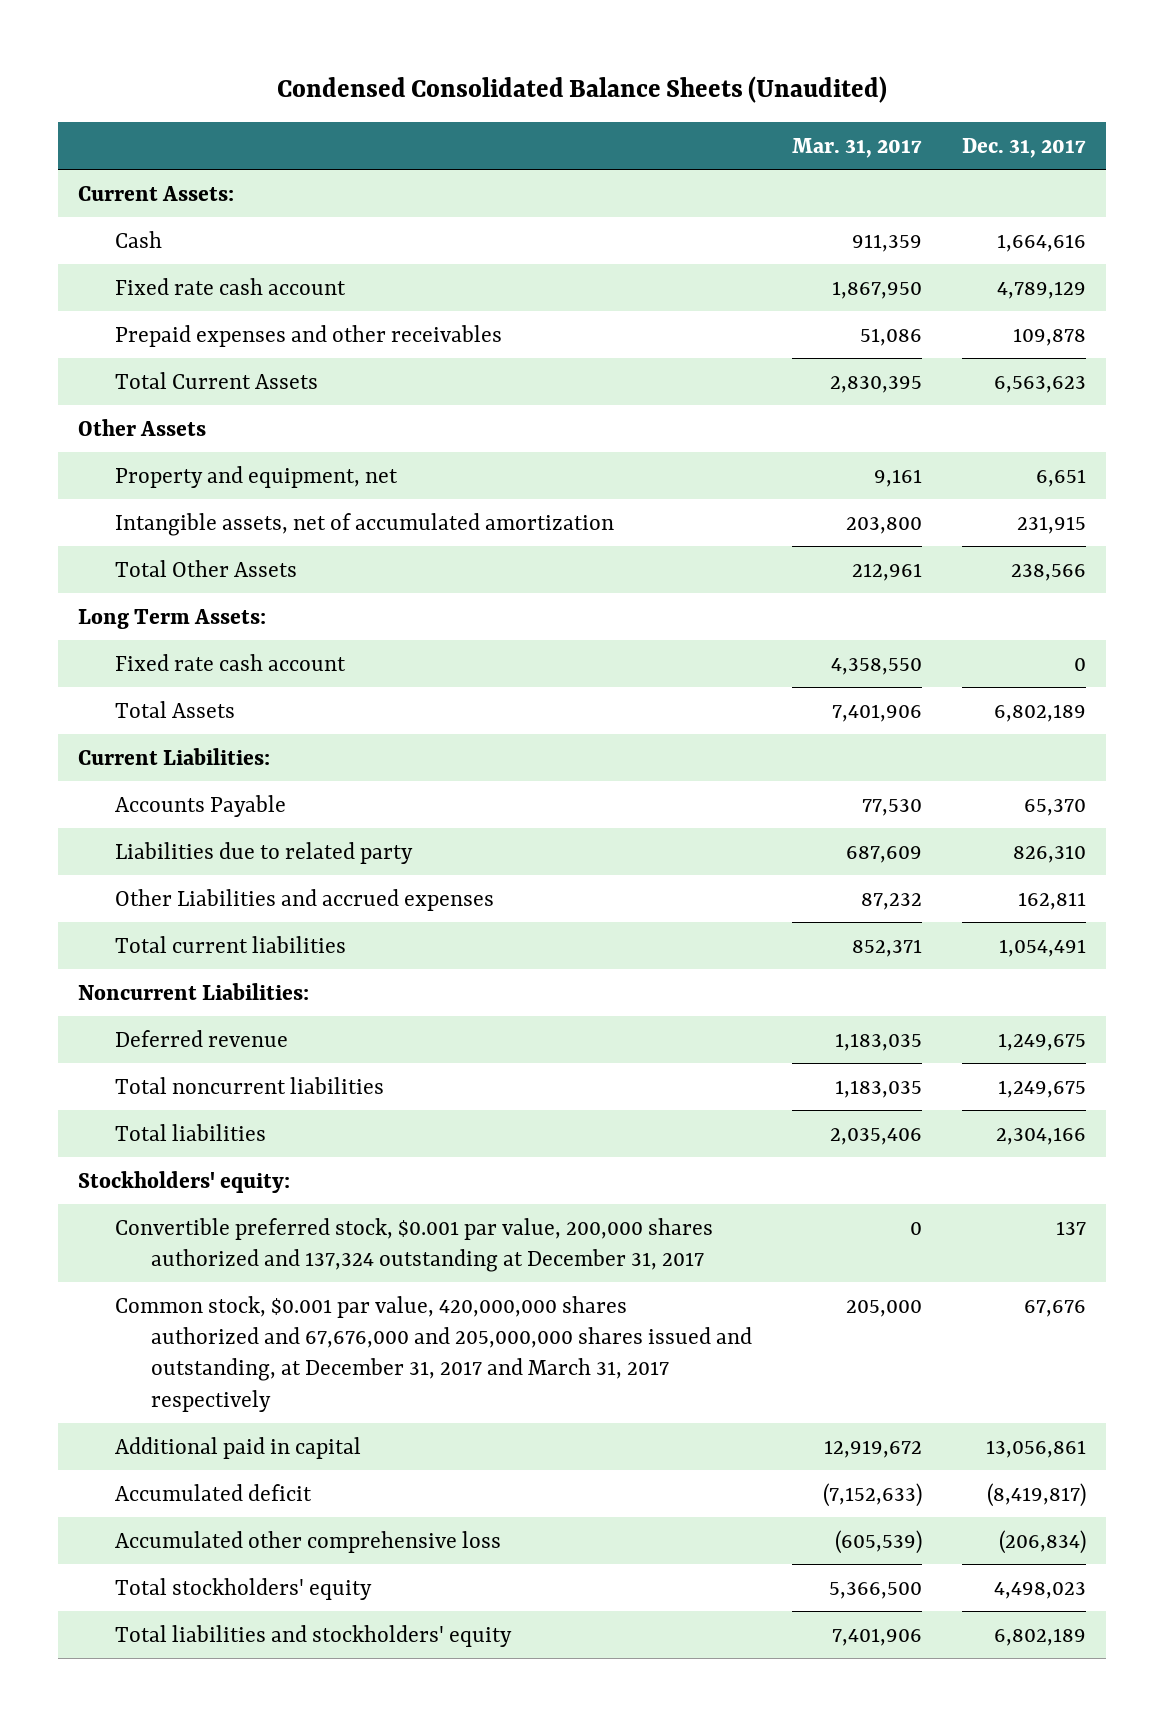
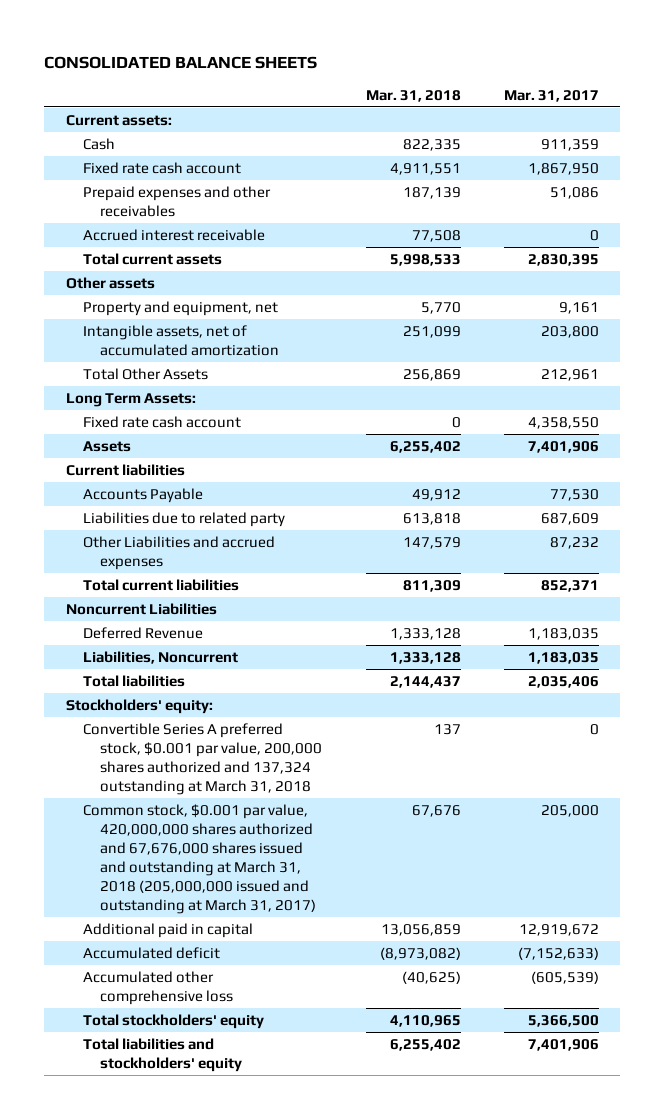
- Condensed Consolidated Balance Sheets (Unaudited)
+ CONSOLIDATED BALANCE SHEETS
- | Mar. 31, 2017 | Dec. 31, 2017
+ | Mar. 31, 2018 | Mar. 31, 2017
- Current Assets:
+ Current assets:
- Total Current Assets | 2,830,395 | 6,563,623
- Other Assets
+ Accrued interest receivable | 77,508 | 0
+ Total current assets | 5,998,533 | 2,830,395
+ Other assets
- Total Assets | 7,401,906 | 6,802,189
- Current Liabilities:
+ Assets | 6,255,402 | 7,401,906
+ Current liabilities
- Noncurrent Liabilities:
- Deferred revenue | 1,183,035 | 1,249,675
- Total noncurrent liabilities | 1,183,035 | 1,249,675
+ Noncurrent Liabilities
+ Deferred Revenue | 1,333,128 | 1,183,035
+ Liabilities, Noncurrent | 1,333,128 | 1,183,035
- Convertible preferred stock, $0.001 par value, 200,000 shares authorized and 137,324 outstanding at December 31, 2017 | 0 | 137
- Common stock, $0.001 par value, 420,000,000 shares authorized and 67,676,000 and 205,000,000 shares issued and outstanding, at December 31, 2017 and March 31, 2017 respectively | 205,000 | 67,676
+ Convertible Series A preferred stock, $0.001 par value, 200,000 shares authorized and 137,324 outstanding at March 31, 2018 | 137 | 0
+ Common stock, $0.001 par value, 420,000,000 shares authorized and 67,676,000 shares issued and outstanding at March 31, 2018 (205,000,000 issued and outstanding at March 31, 2017) | 67,676 | 205,000

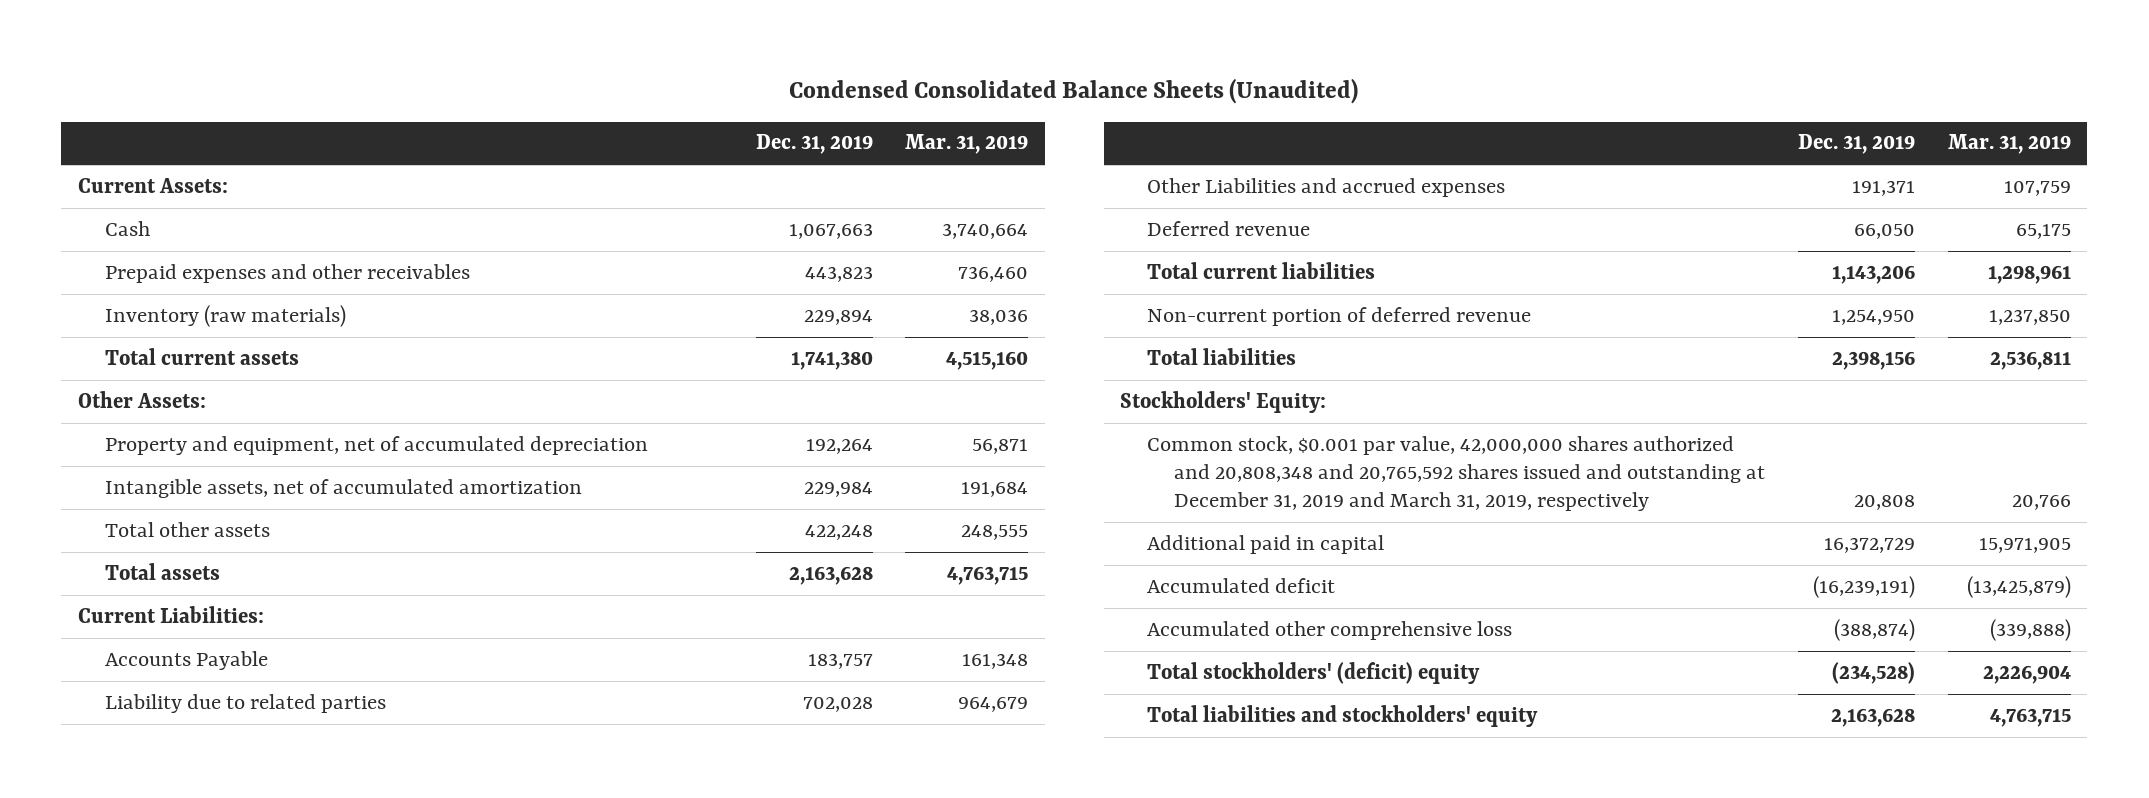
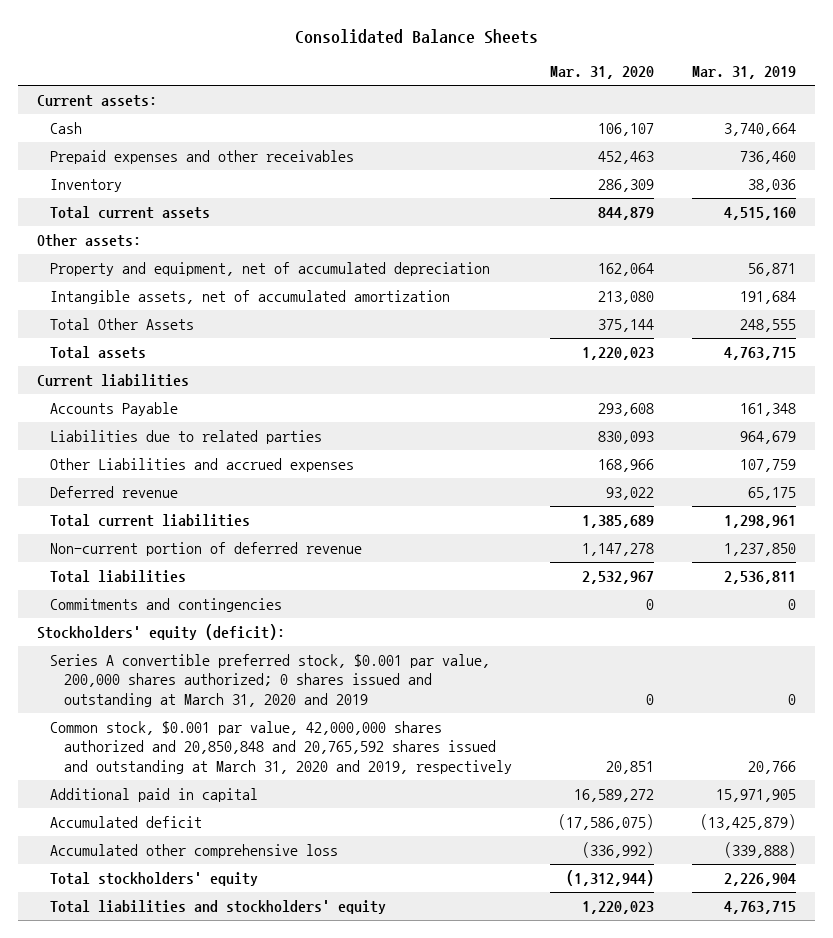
- Condensed Consolidated Balance Sheets (Unaudited)
+ Consolidated Balance Sheets
- | Dec. 31, 2019 | Mar. 31, 2019
+ | Mar. 31, 2020 | Mar. 31, 2019
- Current Assets:
+ Current assets:
- Inventory (raw materials) | 229,894 | 38,036
+ Inventory | 286,309 | 38,036
- Other Assets:
+ Other assets:
- Total other assets | 422,248 | 248,555
+ Total Other Assets | 375,144 | 248,555
- Current Liabilities:
+ Current liabilities
- Liability due to related parties | 702,028 | 964,679
+ Liabilities due to related parties | 830,093 | 964,679
- Stockholders' Equity:
- Common stock, $0.001 par value, 42,000,000 shares authorized and 20,808,348 and 20,765,592 shares issued and outstanding at December 31, 2019 and March 31, 2019, respectively | 20,808 | 20,766
+ Commitments and contingencies | 0 | 0
+ Stockholders' equity (deficit):
+ Series A convertible preferred stock, $0.001 par value, 200,000 shares authorized; 0 shares issued and outstanding at March 31, 2020 and 2019 | 0 | 0
+ Common stock, $0.001 par value, 42,000,000 shares authorized and 20,850,848 and 20,765,592 shares issued and outstanding at March 31, 2020 and 2019, respectively | 20,851 | 20,766
- Total stockholders' (deficit) equity | (234,528) | 2,226,904
+ Total stockholders' equity | (1,312,944) | 2,226,904

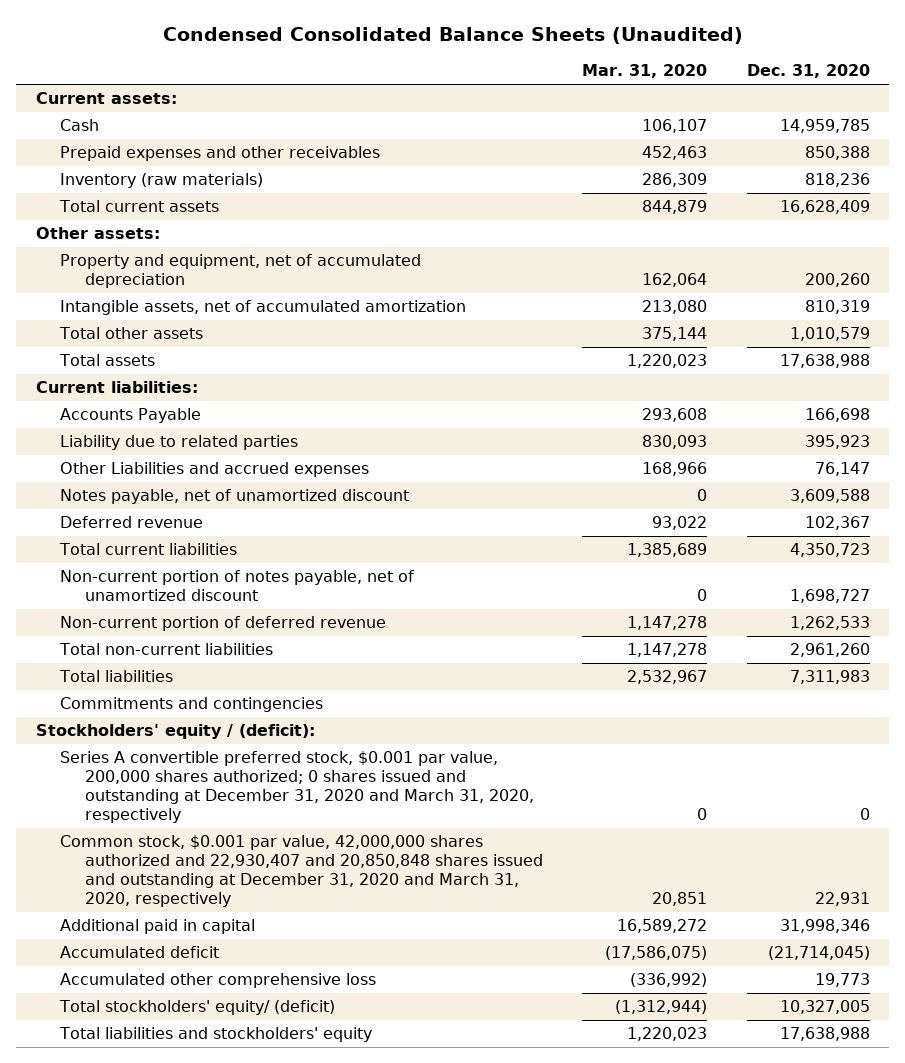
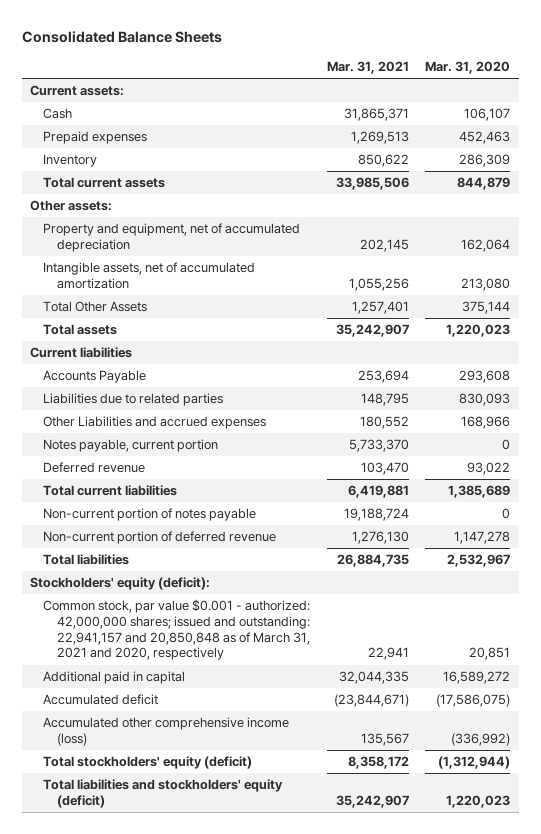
- Condensed Consolidated Balance Sheets (Unaudited)
+ Consolidated Balance Sheets
- | Mar. 31, 2020 | Dec. 31, 2020
+ | Mar. 31, 2021 | Mar. 31, 2020
- Prepaid expenses and other receivables | 452,463 | 850,388
- Inventory (raw materials) | 286,309 | 818,236
+ Prepaid expenses | 1,269,513 | 452,463
+ Inventory | 850,622 | 286,309
- Total other assets | 375,144 | 1,010,579
+ Total Other Assets | 1,257,401 | 375,144
- Current liabilities:
+ Current liabilities
- Liability due to related parties | 830,093 | 395,923
+ Liabilities due to related parties | 148,795 | 830,093
- Notes payable, net of unamortized discount | 0 | 3,609,588
+ Notes payable, current portion | 5,733,370 | 0
- Non-current portion of notes payable, net of unamortized discount | 0 | 1,698,727
+ Non-current portion of notes payable | 19,188,724 | 0
- Total non-current liabilities | 1,147,278 | 2,961,260
- Commitments and contingencies
- Stockholders' equity / (deficit):
- Series A convertible preferred stock, $0.001 par value, 200,000 shares authorized; 0 shares issued and outstanding at December 31, 2020 and March 31, 2020, respectively | 0 | 0
- Common stock, $0.001 par value, 42,000,000 shares authorized and 22,930,407 and 20,850,848 shares issued and outstanding at December 31, 2020 and March 31, 2020, respectively | 20,851 | 22,931
+ Stockholders' equity (deficit):
+ Common stock, par value $0.001 - authorized: 42,000,000 shares; issued and outstanding: 22,941,157 and 20,850,848 as of March 31, 2021 and 2020, respectively | 22,941 | 20,851
- Accumulated other comprehensive loss | (336,992) | 19,773
- Total stockholders' equity/ (deficit) | (1,312,944) | 10,327,005
- Total liabilities and stockholders' equity | 1,220,023 | 17,638,988
+ Accumulated other comprehensive income (loss) | 135,567 | (336,992)
+ Total stockholders' equity (deficit) | 8,358,172 | (1,312,944)
+ Total liabilities and stockholders' equity (deficit) | 35,242,907 | 1,220,023

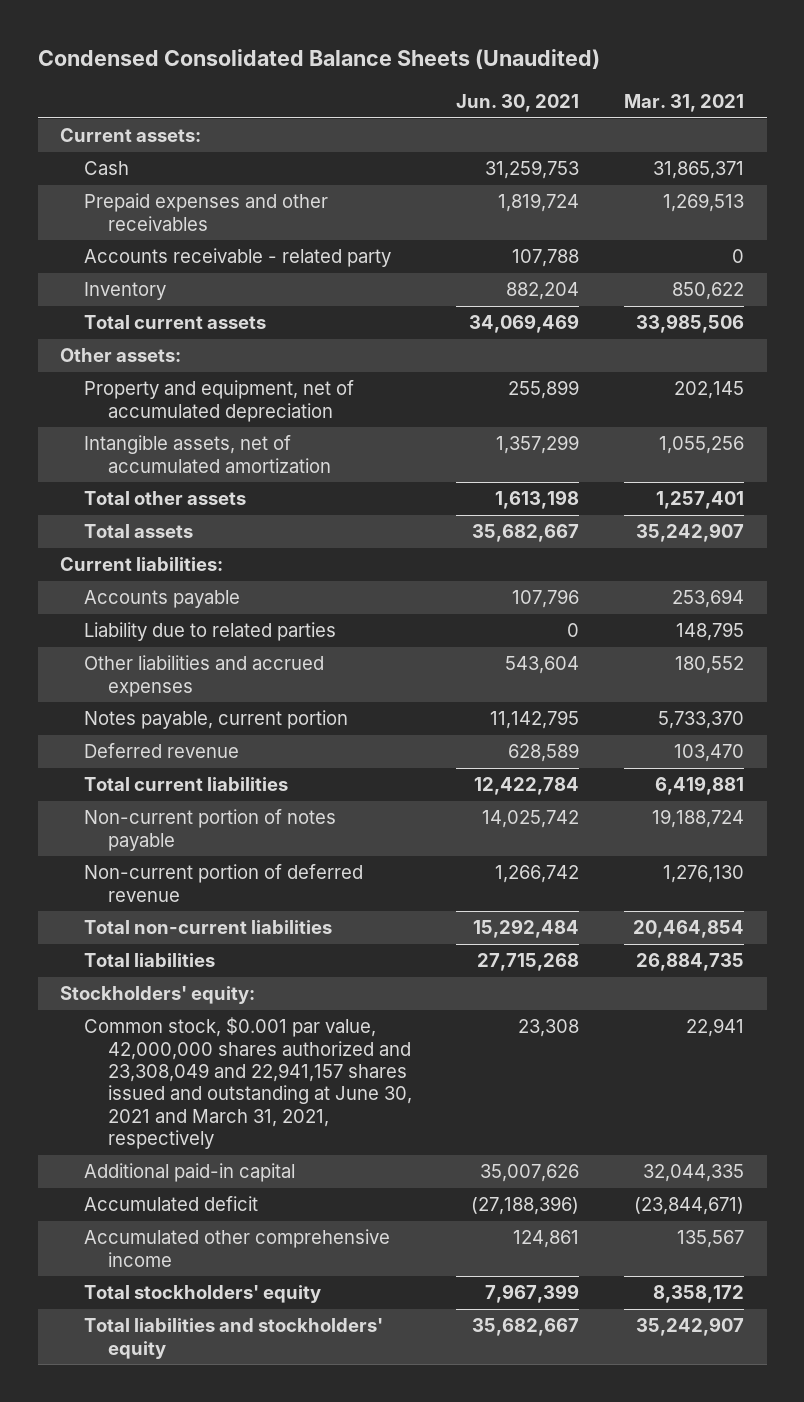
- Consolidated Balance Sheets
+ Condensed Consolidated Balance Sheets (Unaudited)
- | Mar. 31, 2021 | Mar. 31, 2020
+ | Jun. 30, 2021 | Mar. 31, 2021
- Prepaid expenses | 1,269,513 | 452,463
+ Prepaid expenses and other receivables | 1,819,724 | 1,269,513
+ Accounts receivable - related party | 107,788 | 0
- Total Other Assets | 1,257,401 | 375,144
+ Total other assets | 1,613,198 | 1,257,401
- Current liabilities
- Accounts Payable | 253,694 | 293,608
- Liabilities due to related parties | 148,795 | 830,093
- Other Liabilities and accrued expenses | 180,552 | 168,966
+ Current liabilities:
+ Accounts payable | 107,796 | 253,694
+ Liability due to related parties | 0 | 148,795
+ Other liabilities and accrued expenses | 543,604 | 180,552
+ Total non-current liabilities | 15,292,484 | 20,464,854
- Stockholders' equity (deficit):
- Common stock, par value $0.001 - authorized: 42,000,000 shares; issued and outstanding: 22,941,157 and 20,850,848 as of March 31, 2021 and 2020, respectively | 22,941 | 20,851
- Additional paid in capital | 32,044,335 | 16,589,272
+ Stockholders' equity:
+ Common stock, $0.001 par value, 42,000,000 shares authorized and 23,308,049 and 22,941,157 shares issued and outstanding at June 30, 2021 and March 31, 2021, respectively | 23,308 | 22,941
+ Additional paid-in capital | 35,007,626 | 32,044,335
- Accumulated other comprehensive income (loss) | 135,567 | (336,992)
- Total stockholders' equity (deficit) | 8,358,172 | (1,312,944)
- Total liabilities and stockholders' equity (deficit) | 35,242,907 | 1,220,023
+ Accumulated other comprehensive income | 124,861 | 135,567
+ Total stockholders' equity | 7,967,399 | 8,358,172
+ Total liabilities and stockholders' equity | 35,682,667 | 35,242,907

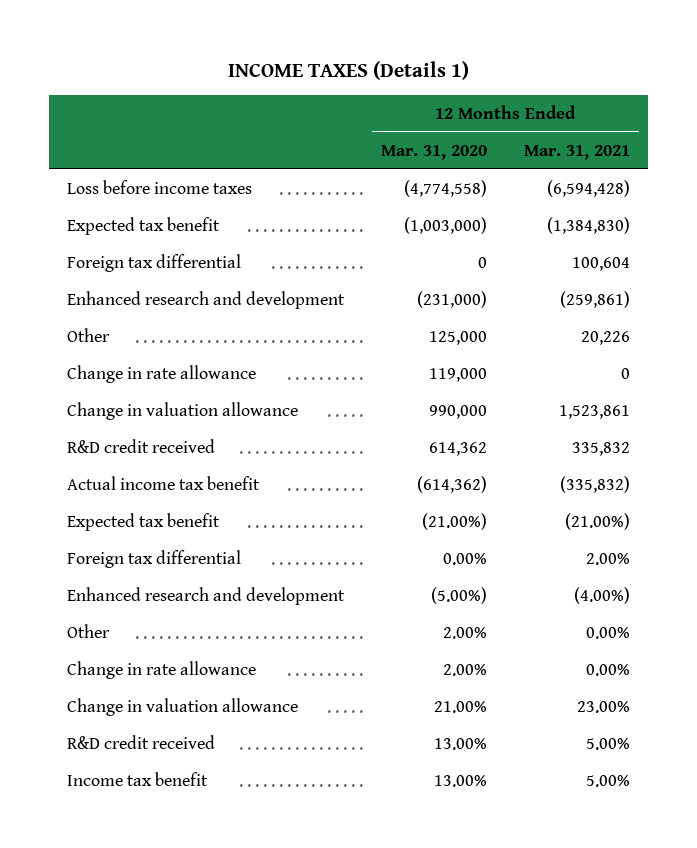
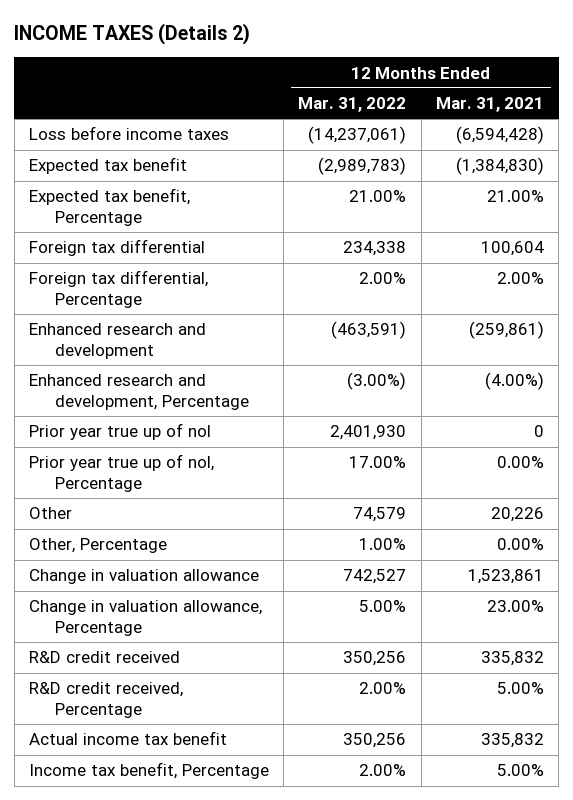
- INCOME TAXES (Details 1)
+ INCOME TAXES (Details 2)
- | 12 Months Ended Mar. 31, 2020 | 12 Months Ended Mar. 31, 2021
+ | 12 Months Ended Mar. 31, 2022 | 12 Months Ended Mar. 31, 2021
+ Expected tax benefit, Percentage | 21.00% | 21.00%
+ Foreign tax differential, Percentage | 2.00% | 2.00%
+ Enhanced research and development, Percentage | (3.00%) | (4.00%)
+ Prior year true up of nol | 2,401,930 | 0
+ Prior year true up of nol, Percentage | 17.00% | 0.00%
- Change in rate allowance | 119,000 | 0
+ Other, Percentage | 1.00% | 0.00%
+ Change in valuation allowance, Percentage | 5.00% | 23.00%
- Actual income tax benefit | (614,362) | (335,832)
- Expected tax benefit | (21.00%) | (21.00%)
- Foreign tax differential | 0.00% | 2.00%
- Enhanced research and development | (5.00%) | (4.00%)
- Other | 2.00% | 0.00%
- Change in rate allowance | 2.00% | 0.00%
- Change in valuation allowance | 21.00% | 23.00%
- R&D credit received | 13.00% | 5.00%
- Income tax benefit | 13.00% | 5.00%
+ R&D credit received, Percentage | 2.00% | 5.00%
+ Actual income tax benefit | 350,256 | 335,832
+ Income tax benefit, Percentage | 2.00% | 5.00%

